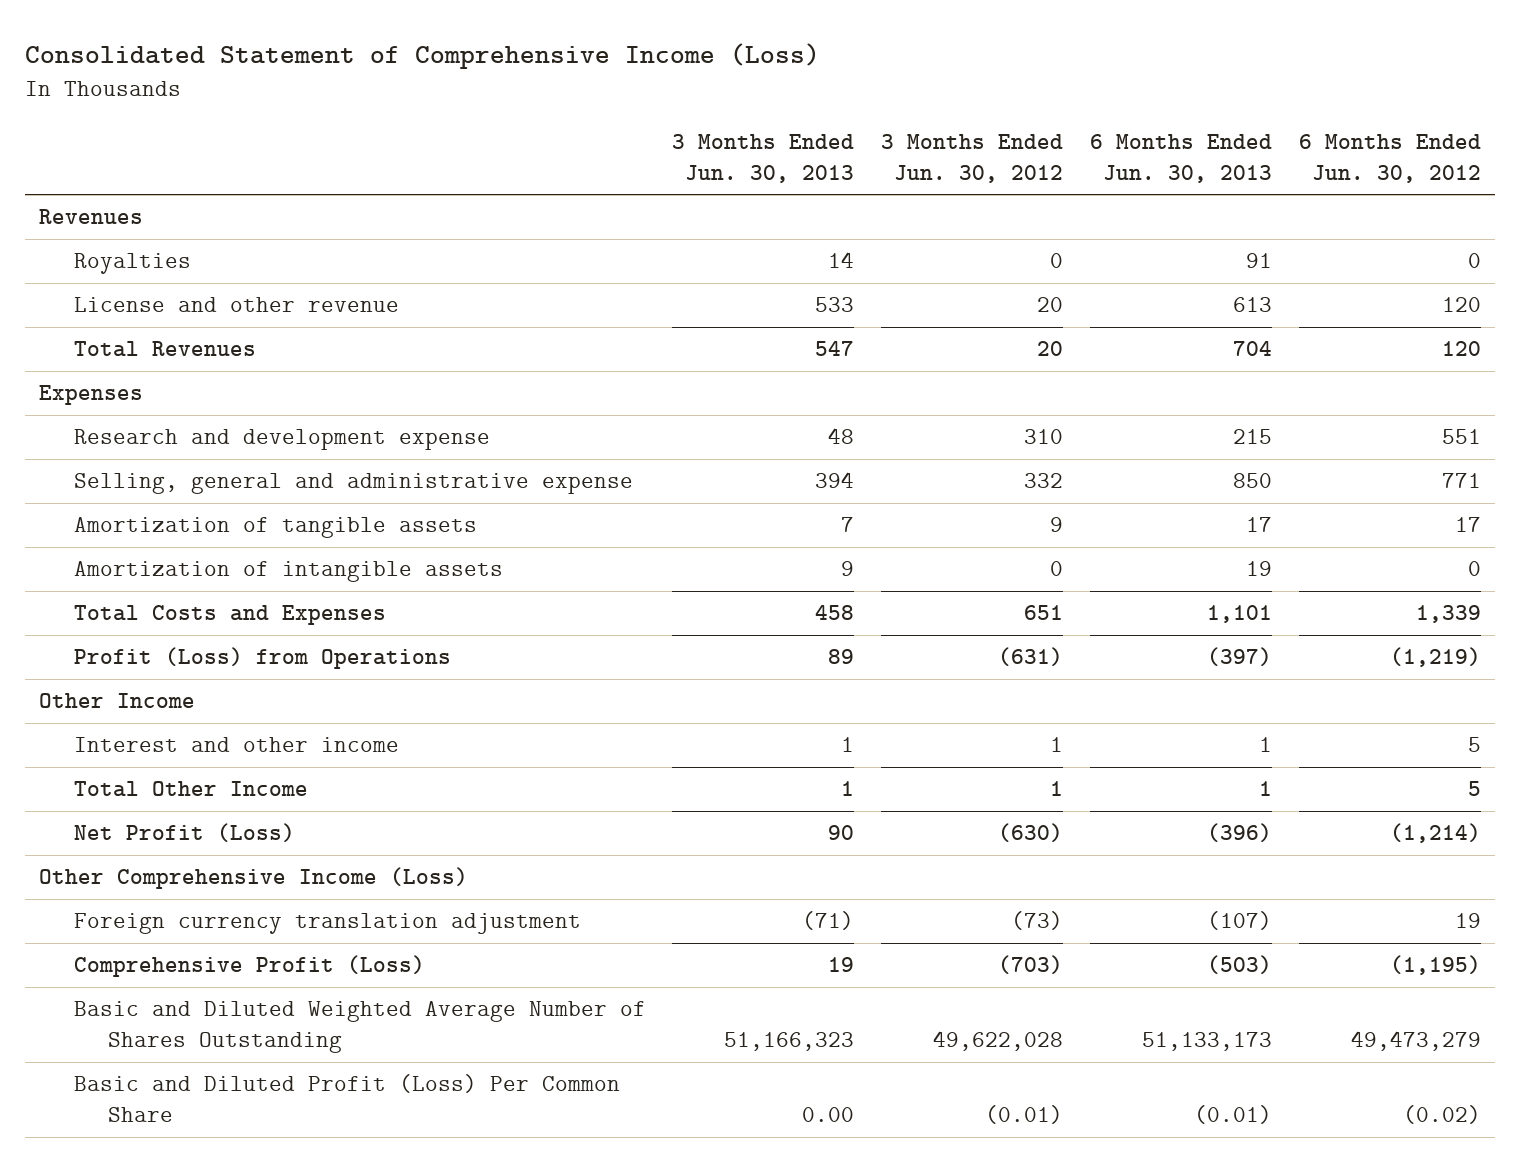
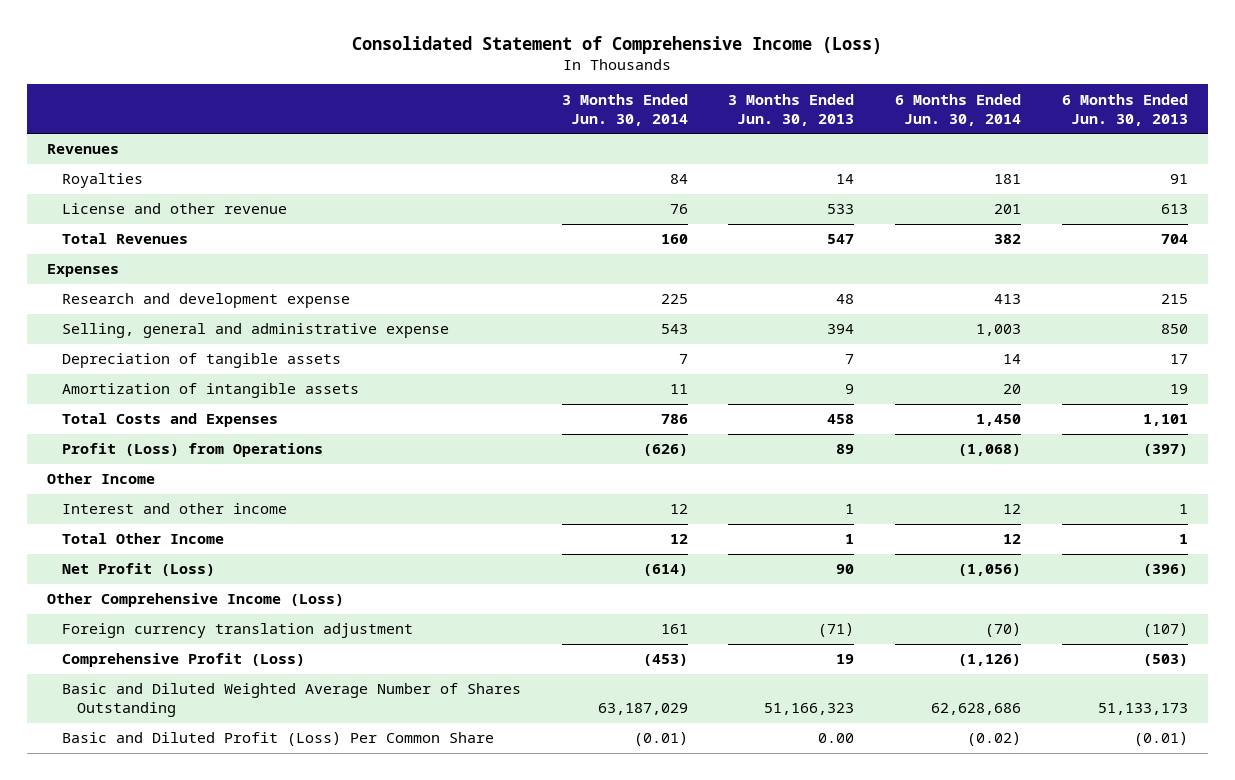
- | 3 Months Ended Jun. 30, 2013 | 3 Months Ended Jun. 30, 2012 | 6 Months Ended Jun. 30, 2013 | 6 Months Ended Jun. 30, 2012
+ | 3 Months Ended Jun. 30, 2014 | 3 Months Ended Jun. 30, 2013 | 6 Months Ended Jun. 30, 2014 | 6 Months Ended Jun. 30, 2013
- Amortization of tangible assets | 7 | 9 | 17 | 17
+ Depreciation of tangible assets | 7 | 7 | 14 | 17

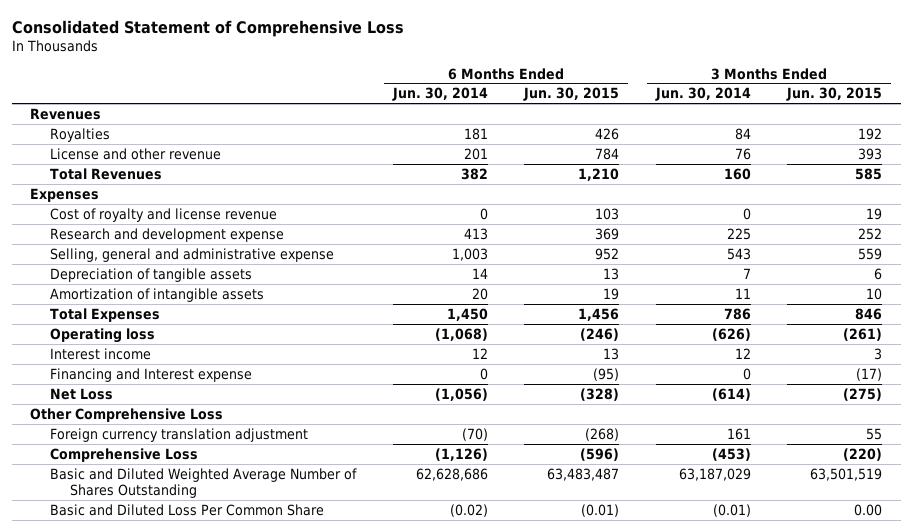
- Consolidated Statement of Comprehensive Income (Loss)
+ Consolidated Statement of Comprehensive Loss
- | 3 Months Ended Jun. 30, 2014 | 3 Months Ended Jun. 30, 2013 | 6 Months Ended Jun. 30, 2014 | 6 Months Ended Jun. 30, 2013
+ | 6 Months Ended Jun. 30, 2014 | 6 Months Ended Jun. 30, 2015 | 3 Months Ended Jun. 30, 2014 | 3 Months Ended Jun. 30, 2015
+ Cost of royalty and license revenue | 0 | 103 | 0 | 19
- Total Costs and Expenses | 786 | 458 | 1,450 | 1,101
- Profit (Loss) from Operations | (626) | 89 | (1,068) | (397)
- Other Income
- Interest and other income | 12 | 1 | 12 | 1
- Total Other Income | 12 | 1 | 12 | 1
- Net Profit (Loss) | (614) | 90 | (1,056) | (396)
- Other Comprehensive Income (Loss)
+ Total Expenses | 1,450 | 1,456 | 786 | 846
+ Operating loss | (1,068) | (246) | (626) | (261)
+ Interest income | 12 | 13 | 12 | 3
+ Financing and Interest expense | 0 | (95) | 0 | (17)
+ Net Loss | (1,056) | (328) | (614) | (275)
+ Other Comprehensive Loss
- Comprehensive Profit (Loss) | (453) | 19 | (1,126) | (503)
+ Comprehensive Loss | (1,126) | (596) | (453) | (220)
- Basic and Diluted Profit (Loss) Per Common Share | (0.01) | 0.00 | (0.02) | (0.01)
+ Basic and Diluted Loss Per Common Share | (0.02) | (0.01) | (0.01) | 0.00

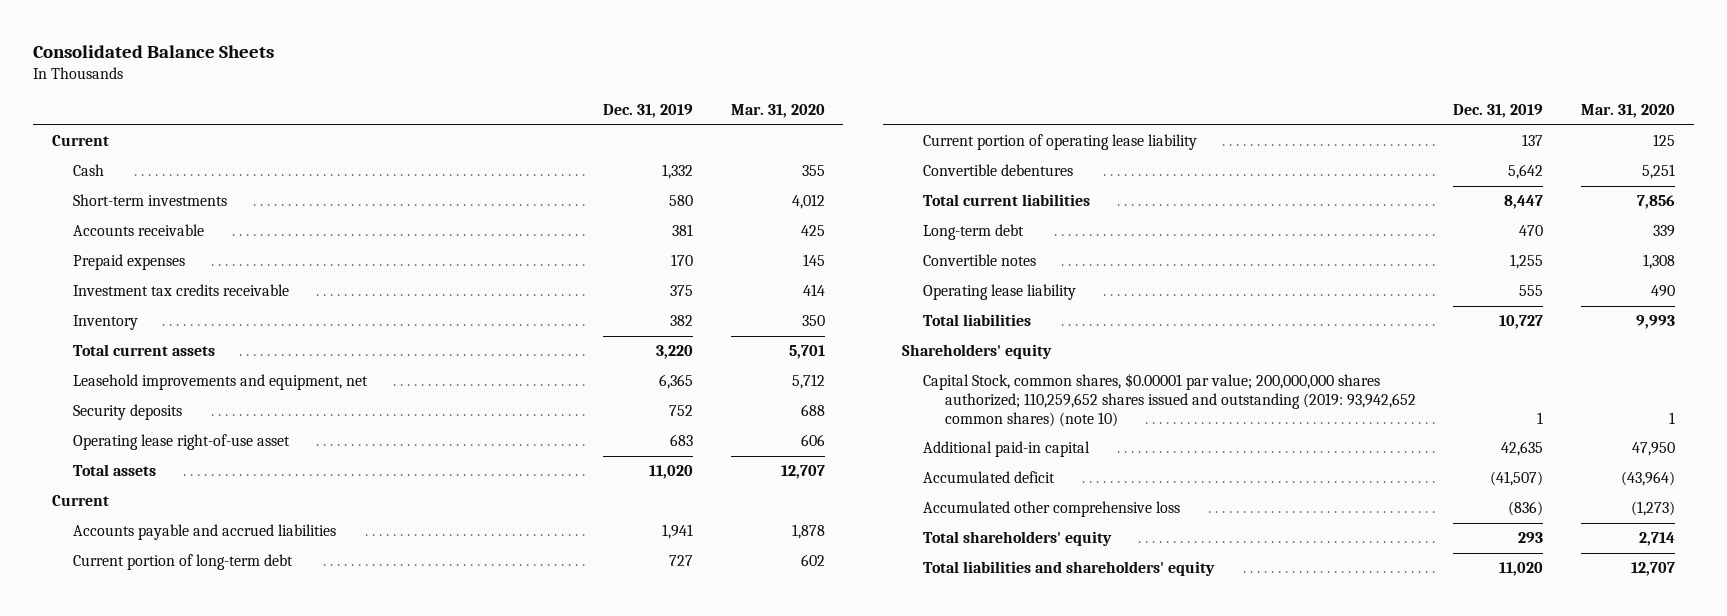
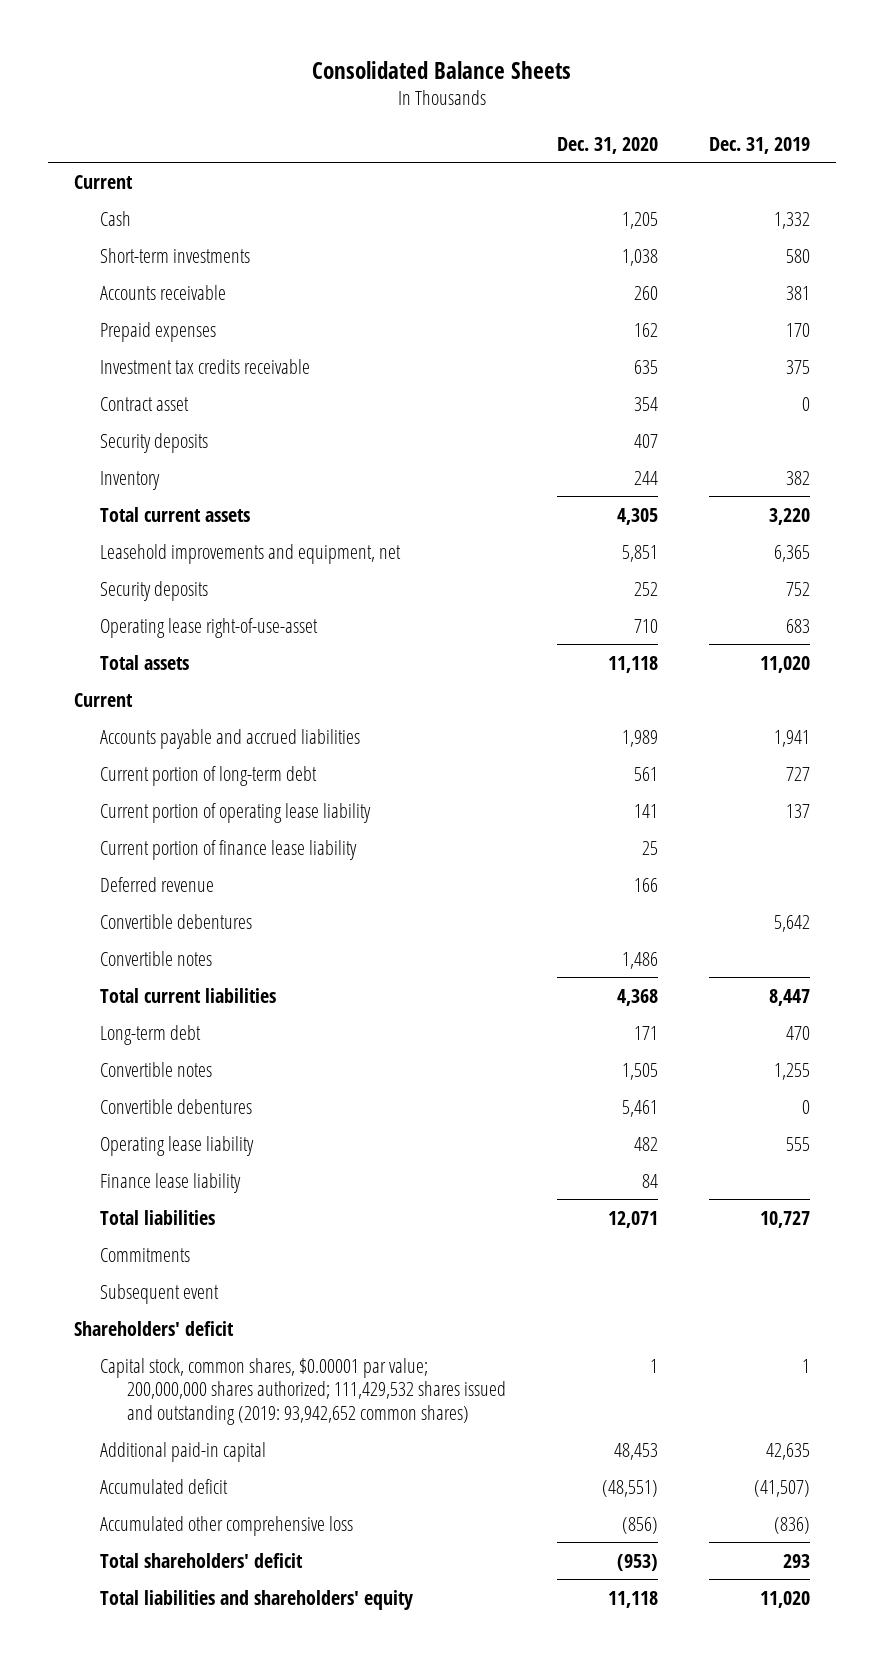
- | Dec. 31, 2019 | Mar. 31, 2020
+ | Dec. 31, 2020 | Dec. 31, 2019
+ Contract asset | 354 | 0
+ Security deposits | 407 |
- Operating lease right-of-use asset | 683 | 606
+ Operating lease right-of-use-asset | 710 | 683
+ Current portion of finance lease liability | 25 |
+ Deferred revenue | 166 |
+ Convertible notes | 1,486 |
+ Convertible debentures | 5,461 | 0
+ Finance lease liability | 84 |
- Shareholders' equity
- Capital Stock, common shares, $0.00001 par value; 200,000,000 shares authorized; 110,259,652 shares issued and outstanding (2019: 93,942,652 common shares) (note 10) | 1 | 1
+ Commitments
+ Subsequent event
+ Shareholders' deficit
+ Capital stock, common shares, $0.00001 par value; 200,000,000 shares authorized; 111,429,532 shares issued and outstanding (2019: 93,942,652 common shares) | 1 | 1
- Total shareholders' equity | 293 | 2,714
+ Total shareholders' deficit | (953) | 293

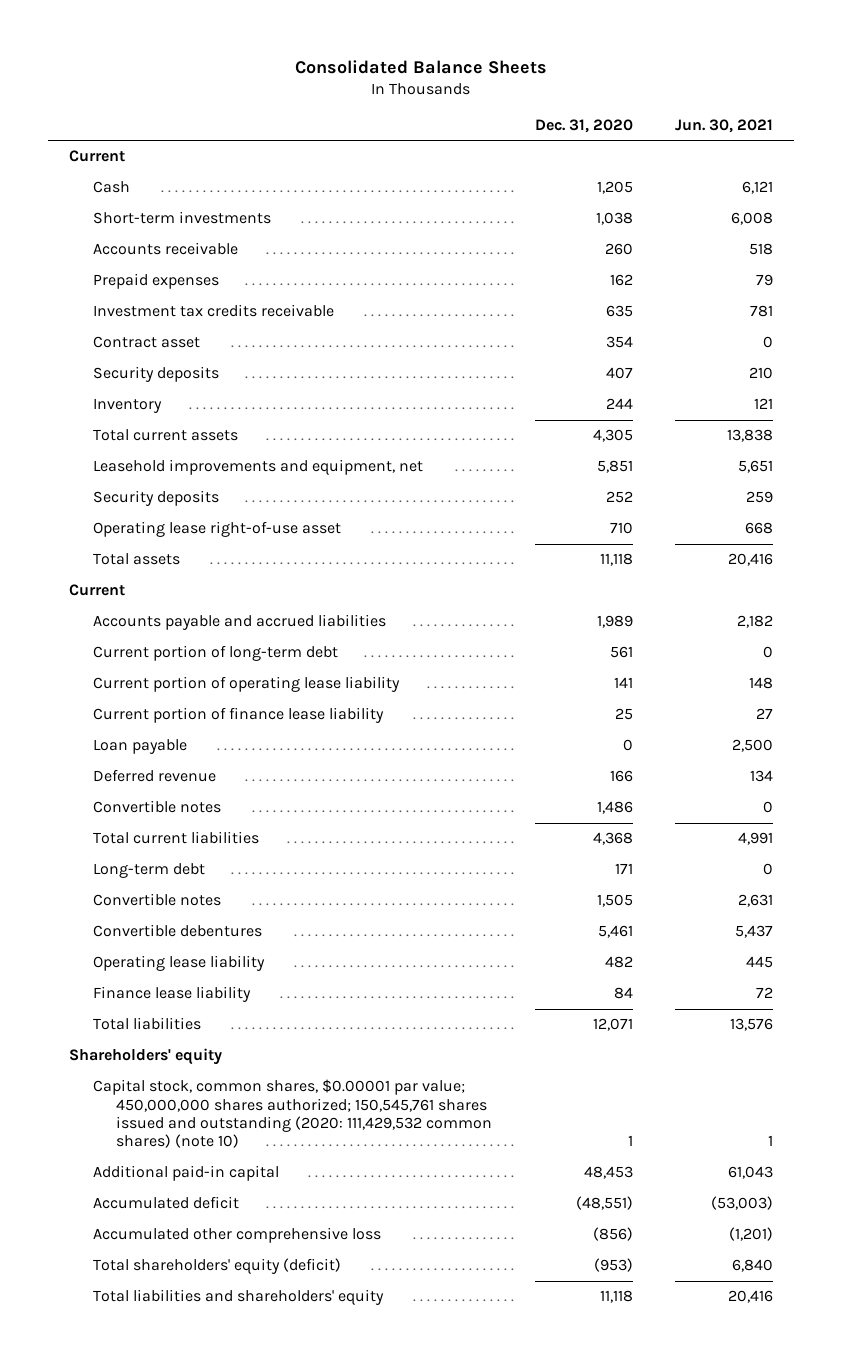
- | Dec. 31, 2020 | Dec. 31, 2019
+ | Dec. 31, 2020 | Jun. 30, 2021
- Operating lease right-of-use-asset | 710 | 683
+ Operating lease right-of-use asset | 710 | 668
+ Loan payable | 0 | 2,500
- Convertible debentures | | 5,642
- Commitments
- Subsequent event
- Shareholders' deficit
- Capital stock, common shares, $0.00001 par value; 200,000,000 shares authorized; 111,429,532 shares issued and outstanding (2019: 93,942,652 common shares) | 1 | 1
+ Shareholders' equity
+ Capital stock, common shares, $0.00001 par value; 450,000,000 shares authorized; 150,545,761 shares issued and outstanding (2020: 111,429,532 common shares) (note 10) | 1 | 1
- Total shareholders' deficit | (953) | 293
+ Total shareholders' equity (deficit) | (953) | 6,840

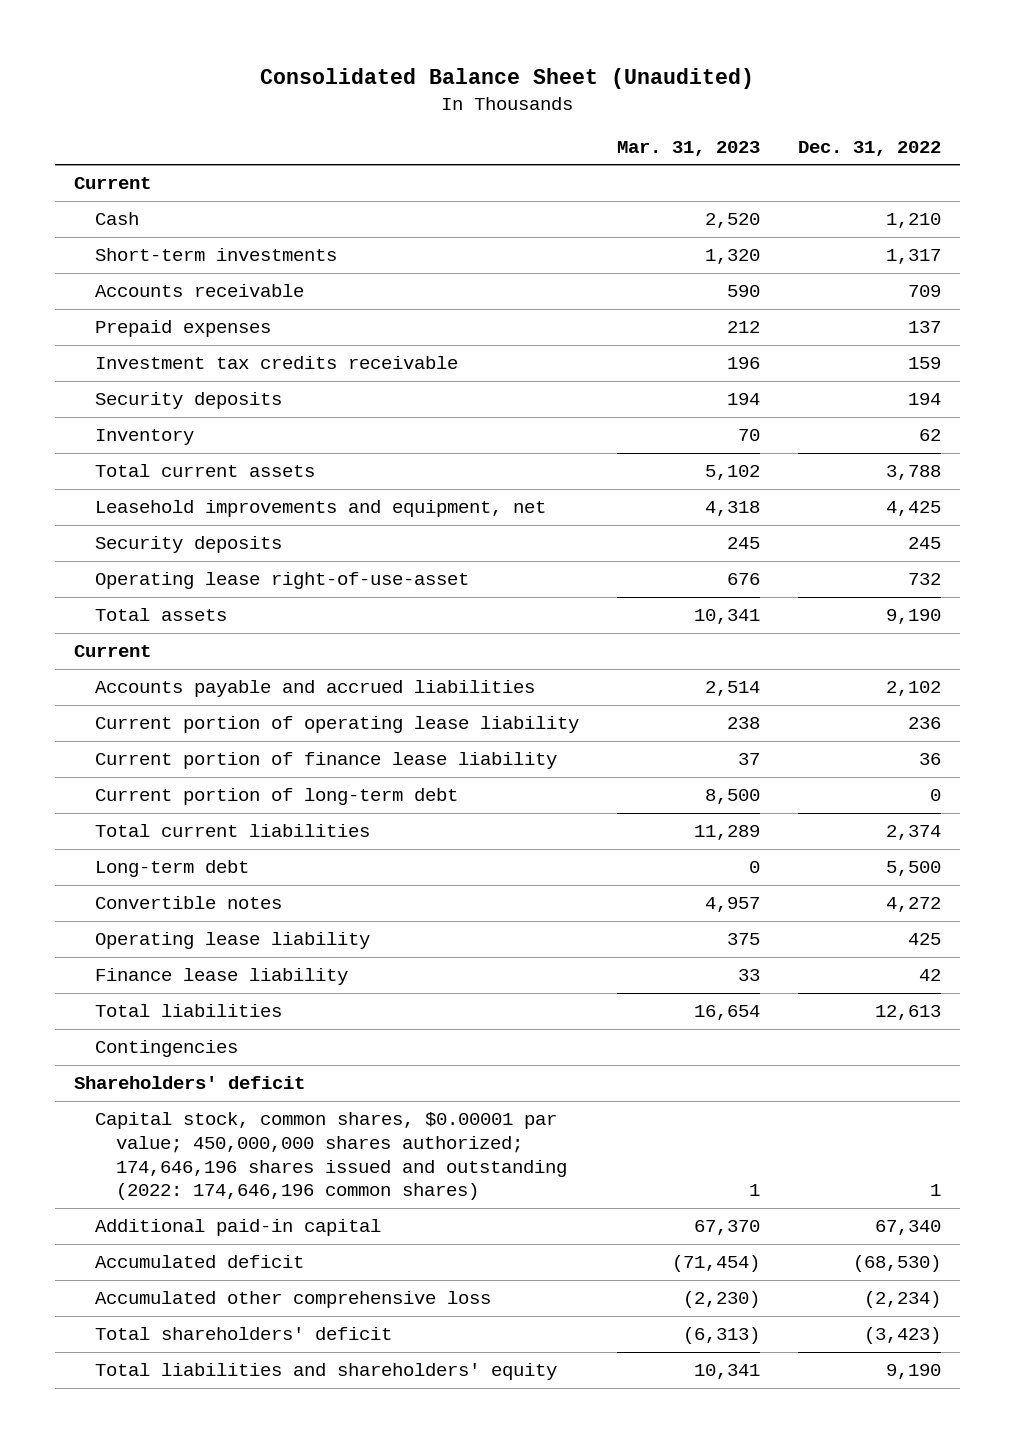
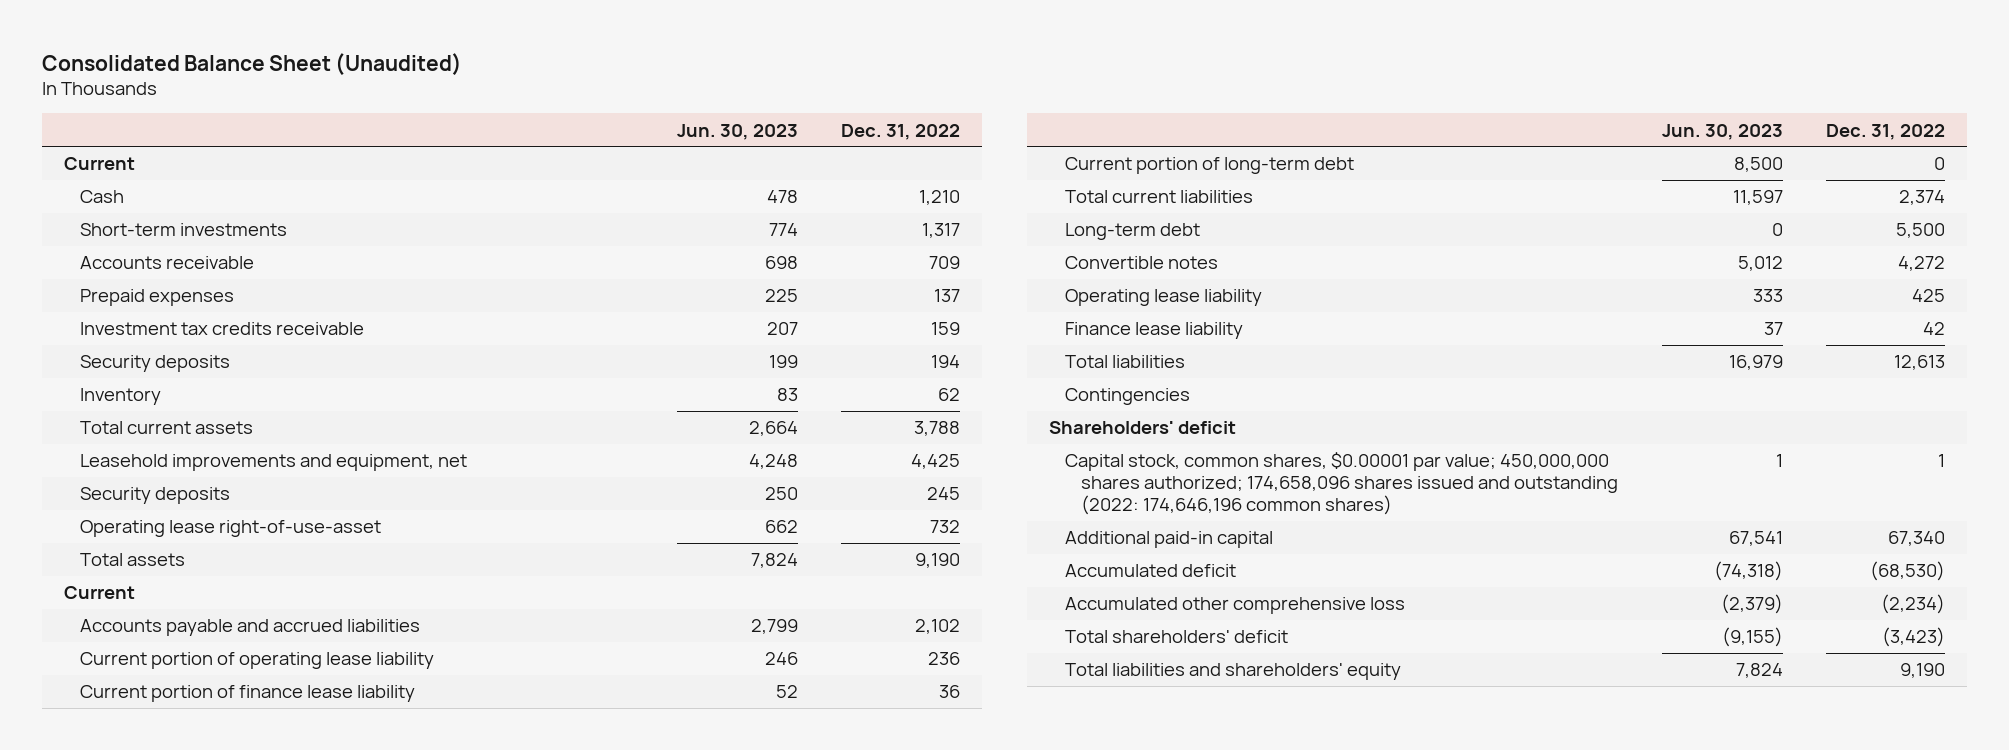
- | Mar. 31, 2023 | Dec. 31, 2022
+ | Jun. 30, 2023 | Dec. 31, 2022
- Capital stock, common shares, $0.00001 par value; 450,000,000 shares authorized; 174,646,196 shares issued and outstanding (2022: 174,646,196 common shares) | 1 | 1
+ Capital stock, common shares, $0.00001 par value; 450,000,000 shares authorized; 174,658,096 shares issued and outstanding (2022: 174,646,196 common shares) | 1 | 1

